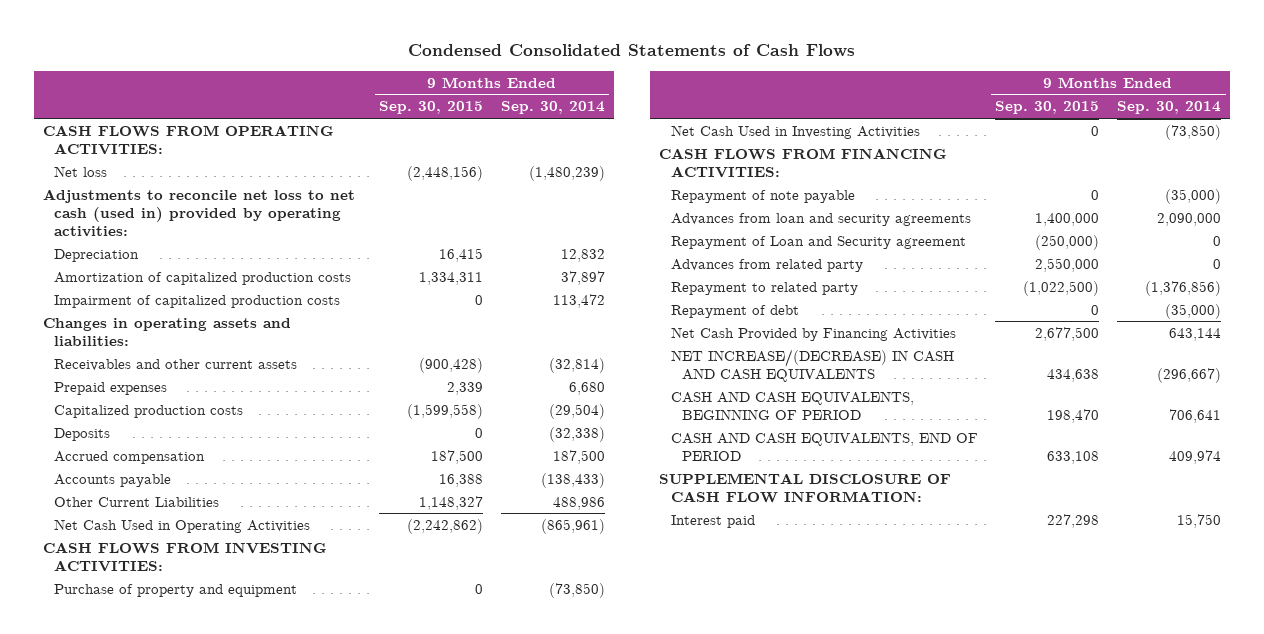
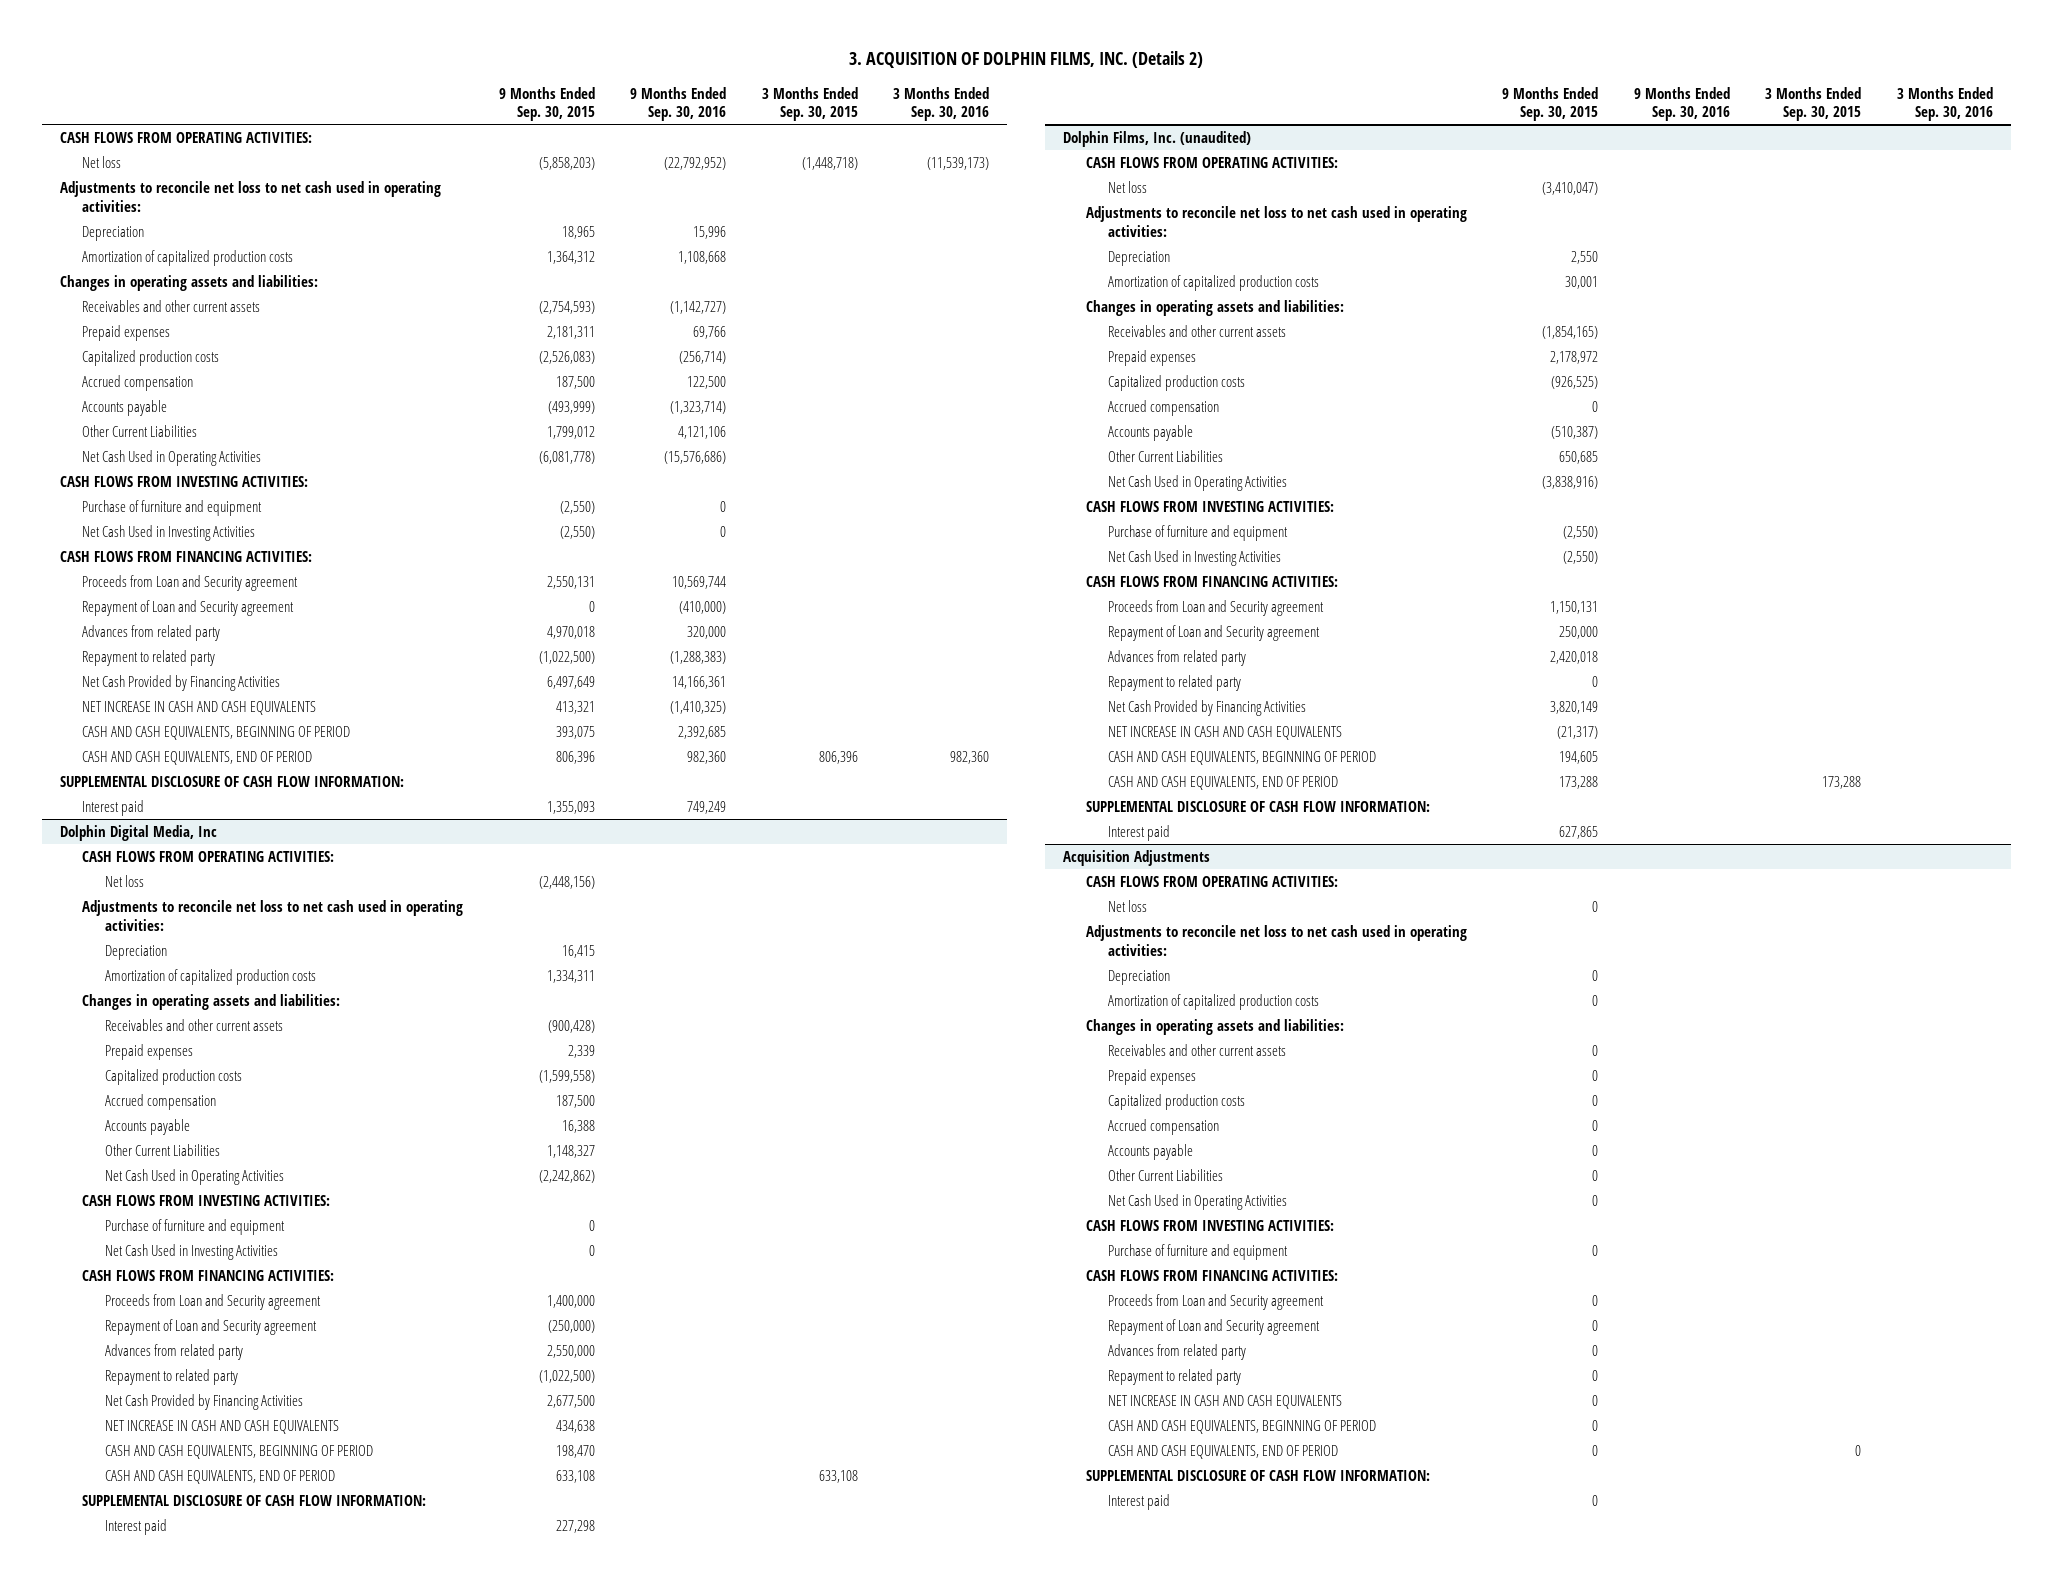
- Condensed Consolidated Statements of Cash Flows
+ 3. ACQUISITION OF DOLPHIN FILMS, INC. (Details 2)
- | 9 Months Ended Sep. 30, 2015 | 9 Months Ended Sep. 30, 2014
+ | 9 Months Ended Sep. 30, 2015 | 9 Months Ended Sep. 30, 2016 | 3 Months Ended Sep. 30, 2015 | 3 Months Ended Sep. 30, 2016
+ Net loss | (5,858,203) | (22,792,952) | (1,448,718) | (11,539,173)
+ Adjustments to reconcile net loss to net cash used in operating activities:
+ Depreciation | 18,965 | 15,996 | |
+ Amortization of capitalized production costs | 1,364,312 | 1,108,668 | |
+ Changes in operating assets and liabilities:
+ Receivables and other current assets | (2,754,593) | (1,142,727) | |
+ Prepaid expenses | 2,181,311 | 69,766 | |
+ Capitalized production costs | (2,526,083) | (256,714) | |
+ Accrued compensation | 187,500 | 122,500 | |
+ Accounts payable | (493,999) | (1,323,714) | |
+ Other Current Liabilities | 1,799,012 | 4,121,106 | |
+ Net Cash Used in Operating Activities | (6,081,778) | (15,576,686) | |
+ CASH FLOWS FROM INVESTING ACTIVITIES:
+ Purchase of furniture and equipment | (2,550) | 0 | |
+ Net Cash Used in Investing Activities | (2,550) | 0 | |
+ CASH FLOWS FROM FINANCING ACTIVITIES:
+ Proceeds from Loan and Security agreement | 2,550,131 | 10,569,744 | |
+ Repayment of Loan and Security agreement | 0 | (410,000) | |
+ Advances from related party | 4,970,018 | 320,000 | |
+ Repayment to related party | (1,022,500) | (1,288,383) | |
+ Net Cash Provided by Financing Activities | 6,497,649 | 14,166,361 | |
+ NET INCREASE IN CASH AND CASH EQUIVALENTS | 413,321 | (1,410,325) | |
+ CASH AND CASH EQUIVALENTS, BEGINNING OF PERIOD | 393,075 | 2,392,685 | |
+ CASH AND CASH EQUIVALENTS, END OF PERIOD | 806,396 | 982,360 | 806,396 | 982,360
+ SUPPLEMENTAL DISCLOSURE OF CASH FLOW INFORMATION:
+ Interest paid | 1,355,093 | 749,249 | |
+ Dolphin Digital Media, Inc
+ CASH FLOWS FROM OPERATING ACTIVITIES:
- Adjustments to reconcile net loss to net cash (used in) provided by operating activities:
+ Adjustments to reconcile net loss to net cash used in operating activities:
- Impairment of capitalized production costs | 0 | 113,472
- Deposits | 0 | (32,338)
- Purchase of property and equipment | 0 | (73,850)
+ Purchase of furniture and equipment | 0 | | |
- Repayment of note payable | 0 | (35,000)
- Advances from loan and security agreements | 1,400,000 | 2,090,000
+ Proceeds from Loan and Security agreement | 1,400,000 | | |
- Repayment of debt | 0 | (35,000)
- NET INCREASE/(DECREASE) IN CASH AND CASH EQUIVALENTS | 434,638 | (296,667)
+ NET INCREASE IN CASH AND CASH EQUIVALENTS | 434,638 | | |
+ Dolphin Films, Inc. (unaudited)
+ CASH FLOWS FROM OPERATING ACTIVITIES:
+ Net loss | (3,410,047) | | |
+ Adjustments to reconcile net loss to net cash used in operating activities:
+ Depreciation | 2,550 | | |
+ Amortization of capitalized production costs | 30,001 | | |
+ Changes in operating assets and liabilities:
+ Receivables and other current assets | (1,854,165) | | |
+ Prepaid expenses | 2,178,972 | | |
+ Capitalized production costs | (926,525) | | |
+ Accrued compensation | 0 | | |
+ Accounts payable | (510,387) | | |
+ Other Current Liabilities | 650,685 | | |
+ Net Cash Used in Operating Activities | (3,838,916) | | |
+ CASH FLOWS FROM INVESTING ACTIVITIES:
+ Purchase of furniture and equipment | (2,550) | | |
+ Net Cash Used in Investing Activities | (2,550) | | |
+ CASH FLOWS FROM FINANCING ACTIVITIES:
+ Proceeds from Loan and Security agreement | 1,150,131 | | |
+ Repayment of Loan and Security agreement | 250,000 | | |
+ Advances from related party | 2,420,018 | | |
+ Repayment to related party | 0 | | |
+ Net Cash Provided by Financing Activities | 3,820,149 | | |
+ NET INCREASE IN CASH AND CASH EQUIVALENTS | (21,317) | | |
+ CASH AND CASH EQUIVALENTS, BEGINNING OF PERIOD | 194,605 | | |
+ CASH AND CASH EQUIVALENTS, END OF PERIOD | 173,288 | | 173,288 |
+ SUPPLEMENTAL DISCLOSURE OF CASH FLOW INFORMATION:
+ Interest paid | 627,865 | | |
+ Acquisition Adjustments
+ CASH FLOWS FROM OPERATING ACTIVITIES:
+ Net loss | 0 | | |
+ Adjustments to reconcile net loss to net cash used in operating activities:
+ Depreciation | 0 | | |
+ Amortization of capitalized production costs | 0 | | |
+ Changes in operating assets and liabilities:
+ Receivables and other current assets | 0 | | |
+ Prepaid expenses | 0 | | |
+ Capitalized production costs | 0 | | |
+ Accrued compensation | 0 | | |
+ Accounts payable | 0 | | |
+ Other Current Liabilities | 0 | | |
+ Net Cash Used in Operating Activities | 0 | | |
+ CASH FLOWS FROM INVESTING ACTIVITIES:
+ Purchase of furniture and equipment | 0 | | |
+ CASH FLOWS FROM FINANCING ACTIVITIES:
+ Proceeds from Loan and Security agreement | 0 | | |
+ Repayment of Loan and Security agreement | 0 | | |
+ Advances from related party | 0 | | |
+ Repayment to related party | 0 | | |
+ NET INCREASE IN CASH AND CASH EQUIVALENTS | 0 | | |
+ CASH AND CASH EQUIVALENTS, BEGINNING OF PERIOD | 0 | | |
+ CASH AND CASH EQUIVALENTS, END OF PERIOD | 0 | | 0 |
+ SUPPLEMENTAL DISCLOSURE OF CASH FLOW INFORMATION:
+ Interest paid | 0 | | |

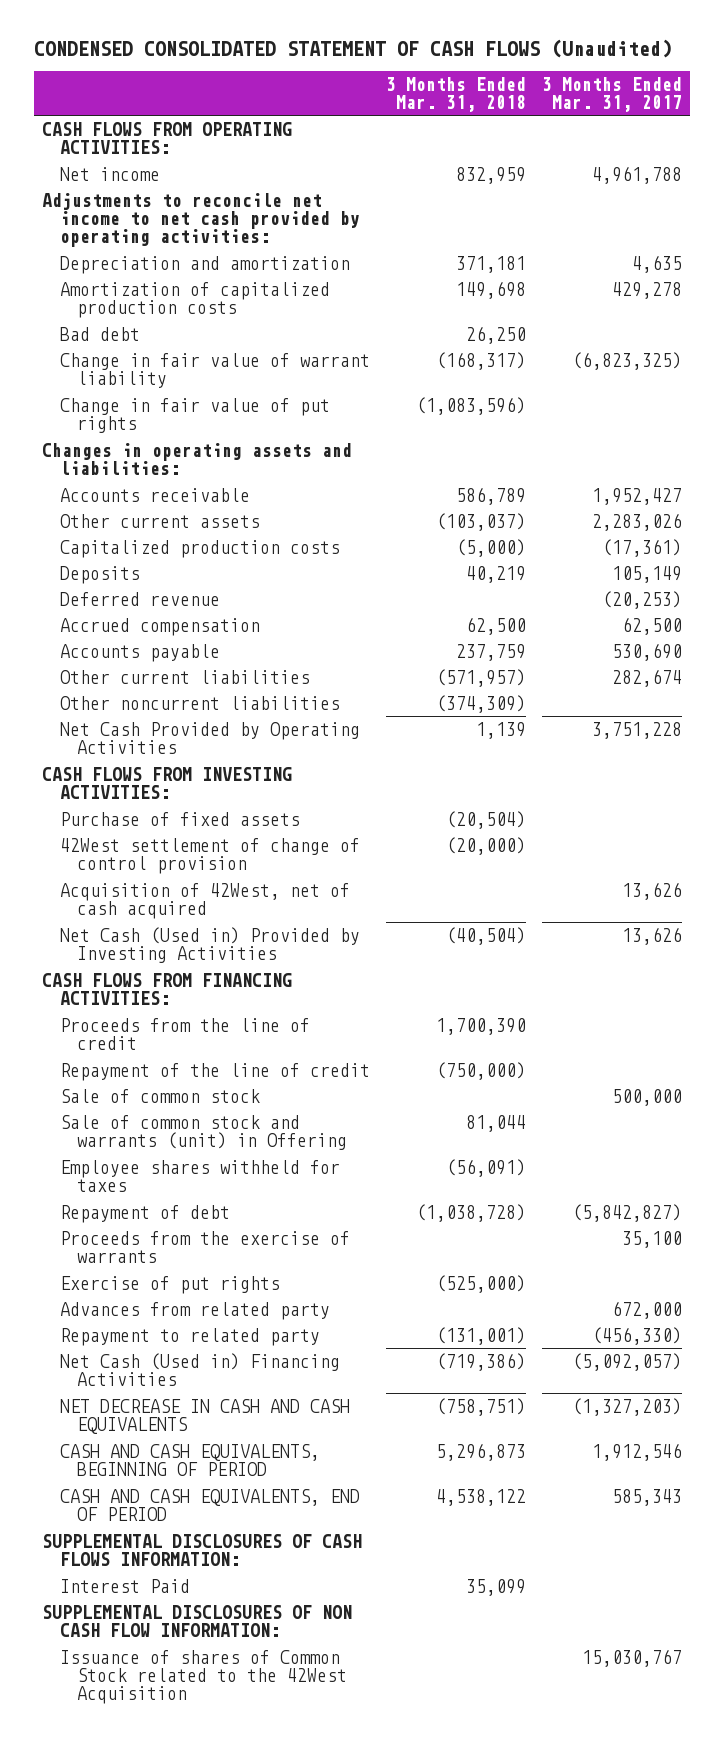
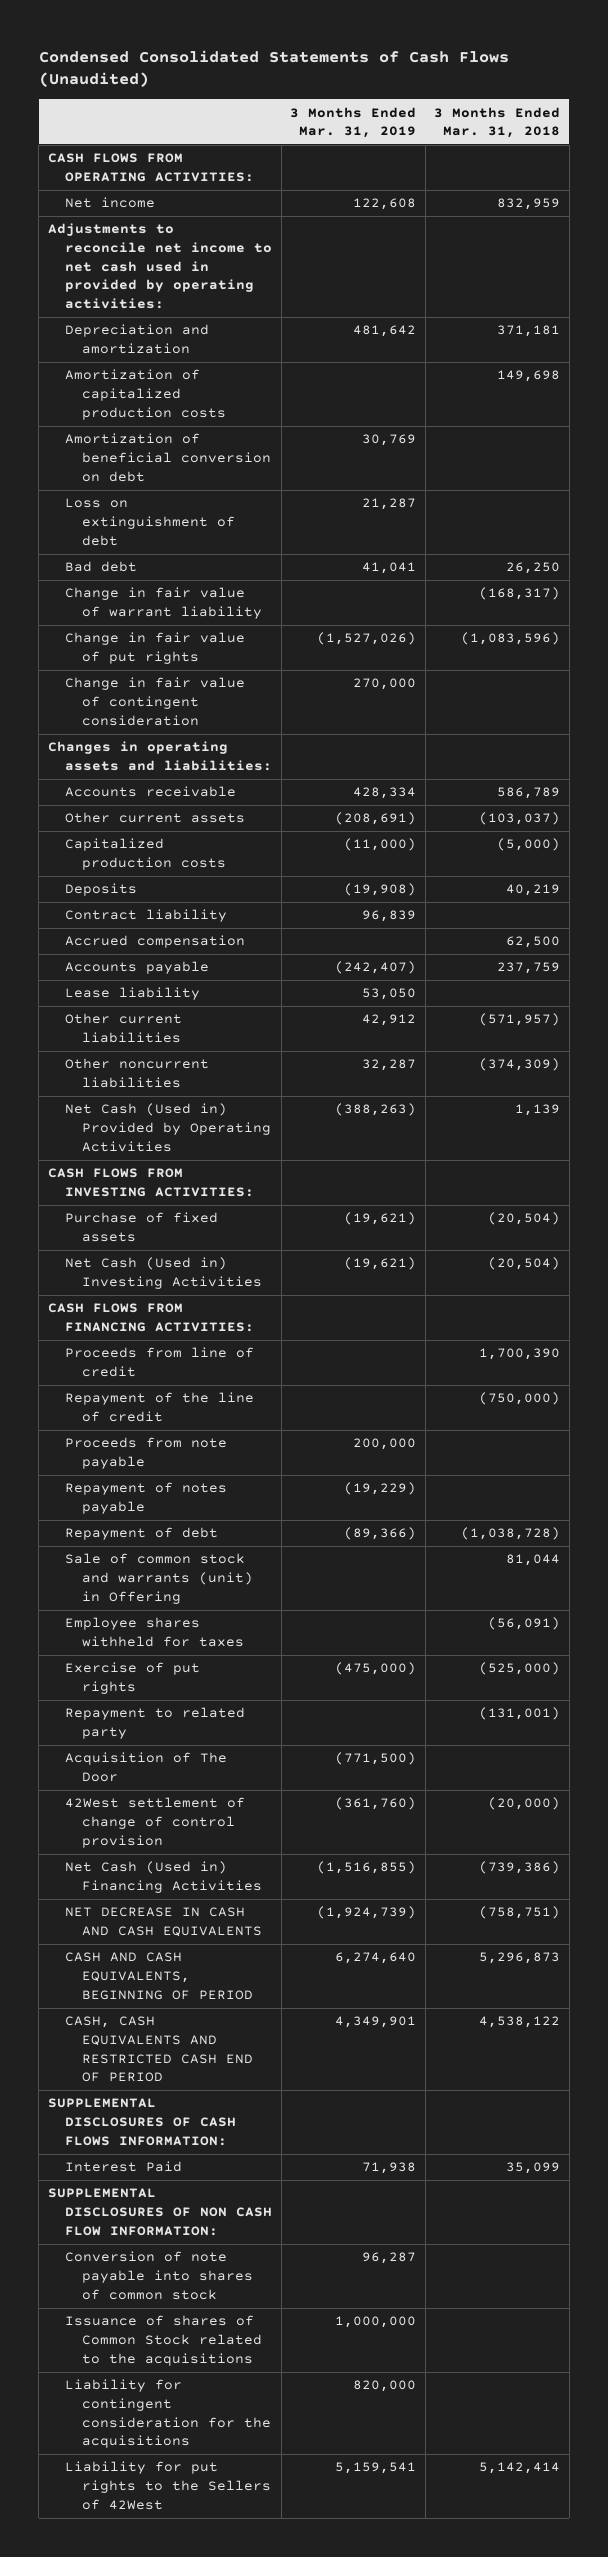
- CONDENSED CONSOLIDATED STATEMENT OF CASH FLOWS (Unaudited)
+ Condensed Consolidated Statements of Cash Flows (Unaudited)
- | 3 Months Ended Mar. 31, 2018 | 3 Months Ended Mar. 31, 2017
+ | 3 Months Ended Mar. 31, 2019 | 3 Months Ended Mar. 31, 2018
- Adjustments to reconcile net income to net cash provided by operating activities:
+ Adjustments to reconcile net income to net cash used in provided by operating activities:
+ Amortization of beneficial conversion on debt | 30,769 |
+ Loss on extinguishment of debt | 21,287 |
+ Change in fair value of contingent consideration | 270,000 |
- Deferred revenue | | (20,253)
+ Contract liability | 96,839 |
+ Lease liability | 53,050 |
- Net Cash Provided by Operating Activities | 1,139 | 3,751,228
+ Net Cash (Used in) Provided by Operating Activities | (388,263) | 1,139
- Acquisition of 42West, net of cash acquired | | 13,626
- Net Cash (Used in) Provided by Investing Activities | (40,504) | 13,626
+ Net Cash (Used in) Investing Activities | (19,621) | (20,504)
- Proceeds from the line of credit | 1,700,390 |
+ Proceeds from line of credit | | 1,700,390
- Sale of common stock | | 500,000
+ Proceeds from note payable | 200,000 |
+ Repayment of notes payable | (19,229) |
moved up: Repayment of debt | (89,366) | (1,038,728)
- Proceeds from the exercise of warrants | | 35,100
- Advances from related party | | 672,000
- Net Cash (Used in) Financing Activities | (719,386) | (5,092,057)
+ Acquisition of The Door | (771,500) |
moved down: 42West settlement of change of control provision | (361,760) | (20,000)
+ Net Cash (Used in) Financing Activities | (1,516,855) | (739,386)
- CASH AND CASH EQUIVALENTS, END OF PERIOD | 4,538,122 | 585,343
+ CASH, CASH EQUIVALENTS AND RESTRICTED CASH END OF PERIOD | 4,349,901 | 4,538,122
- Issuance of shares of Common Stock related to the 42West Acquisition | | 15,030,767
+ Conversion of note payable into shares of common stock | 96,287 |
+ Issuance of shares of Common Stock related to the acquisitions | 1,000,000 |
+ Liability for contingent consideration for the acquisitions | 820,000 |
+ Liability for put rights to the Sellers of 42West | 5,159,541 | 5,142,414

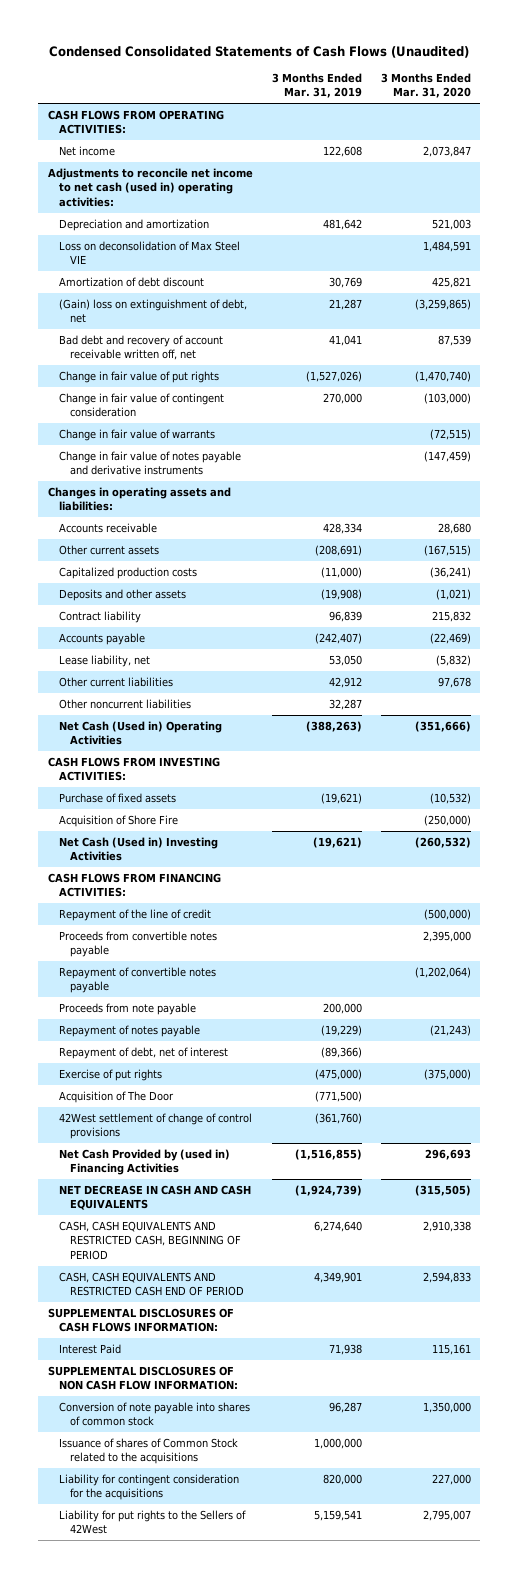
- | 3 Months Ended Mar. 31, 2019 | 3 Months Ended Mar. 31, 2018
+ | 3 Months Ended Mar. 31, 2019 | 3 Months Ended Mar. 31, 2020
- Adjustments to reconcile net income to net cash used in provided by operating activities:
+ Adjustments to reconcile net income to net cash (used in) operating activities:
- Amortization of capitalized production costs | | 149,698
- Amortization of beneficial conversion on debt | 30,769 |
- Loss on extinguishment of debt | 21,287 |
- Bad debt | 41,041 | 26,250
- Change in fair value of warrant liability | | (168,317)
+ Loss on deconsolidation of Max Steel VIE | | 1,484,591
+ Amortization of debt discount | 30,769 | 425,821
+ (Gain) loss on extinguishment of debt, net | 21,287 | (3,259,865)
+ Bad debt and recovery of account receivable written off, net | 41,041 | 87,539
+ Change in fair value of warrants | | (72,515)
+ Change in fair value of notes payable and derivative instruments | | (147,459)
- Deposits | (19,908) | 40,219
+ Deposits and other assets | (19,908) | (1,021)
- Accrued compensation | | 62,500
- Lease liability | 53,050 |
+ Lease liability, net | 53,050 | (5,832)
- Net Cash (Used in) Provided by Operating Activities | (388,263) | 1,139
+ Net Cash (Used in) Operating Activities | (388,263) | (351,666)
+ Acquisition of Shore Fire | | (250,000)
- Proceeds from line of credit | | 1,700,390
+ Proceeds from convertible notes payable | | 2,395,000
+ Repayment of convertible notes payable | | (1,202,064)
- Repayment of debt | (89,366) | (1,038,728)
- Sale of common stock and warrants (unit) in Offering | | 81,044
- Employee shares withheld for taxes | | (56,091)
+ Repayment of debt, net of interest | (89,366) |
- Repayment to related party | | (131,001)
- 42West settlement of change of control provision | (361,760) | (20,000)
- Net Cash (Used in) Financing Activities | (1,516,855) | (739,386)
+ 42West settlement of change of control provisions | (361,760) |
+ Net Cash Provided by (used in) Financing Activities | (1,516,855) | 296,693
- CASH AND CASH EQUIVALENTS, BEGINNING OF PERIOD | 6,274,640 | 5,296,873
+ CASH, CASH EQUIVALENTS AND RESTRICTED CASH, BEGINNING OF PERIOD | 6,274,640 | 2,910,338

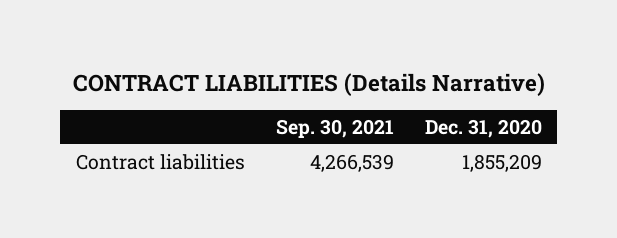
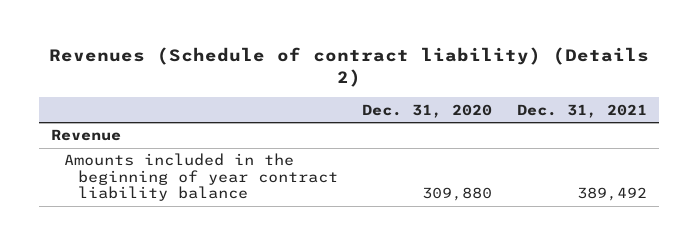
- CONTRACT LIABILITIES (Details Narrative)
+ Revenues (Schedule of contract liability) (Details 2)
- | Sep. 30, 2021 | Dec. 31, 2020
+ | Dec. 31, 2020 | Dec. 31, 2021
- Contract liabilities | 4,266,539 | 1,855,209
+ Revenue
+ Amounts included in the beginning of year contract liability balance | 309,880 | 389,492

